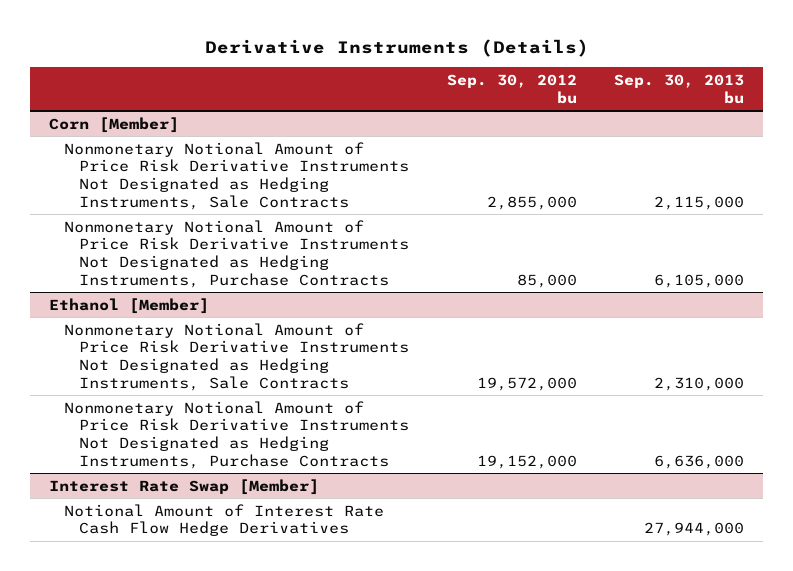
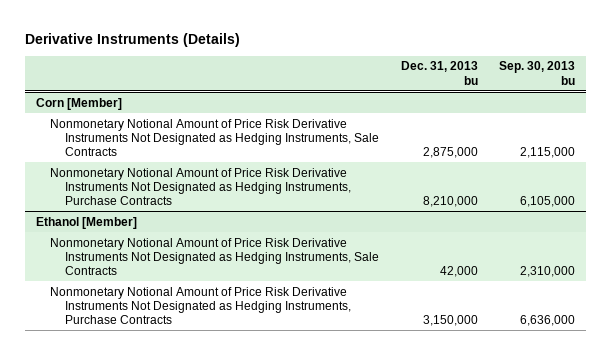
- | Sep. 30, 2012 bu | Sep. 30, 2013 bu
+ | Dec. 31, 2013 bu | Sep. 30, 2013 bu
- Interest Rate Swap [Member]
- Notional Amount of Interest Rate Cash Flow Hedge Derivatives | | 27,944,000

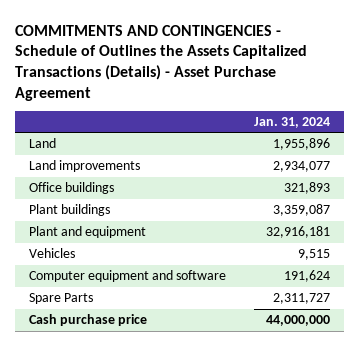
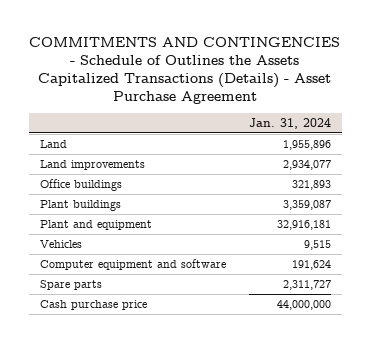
- Spare Parts | 2,311,727
+ Spare parts | 2,311,727

